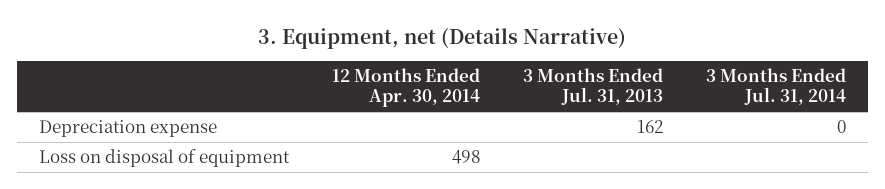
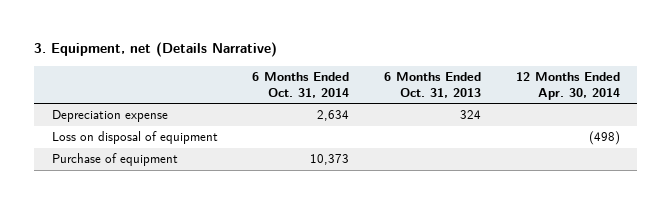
- | 12 Months Ended Apr. 30, 2014 | 3 Months Ended Jul. 31, 2013 | 3 Months Ended Jul. 31, 2014
+ | 6 Months Ended Oct. 31, 2014 | 6 Months Ended Oct. 31, 2013 | 12 Months Ended Apr. 30, 2014
- Loss on disposal of equipment | 498 | |
+ Loss on disposal of equipment | | | (498)
+ Purchase of equipment | 10,373 | |

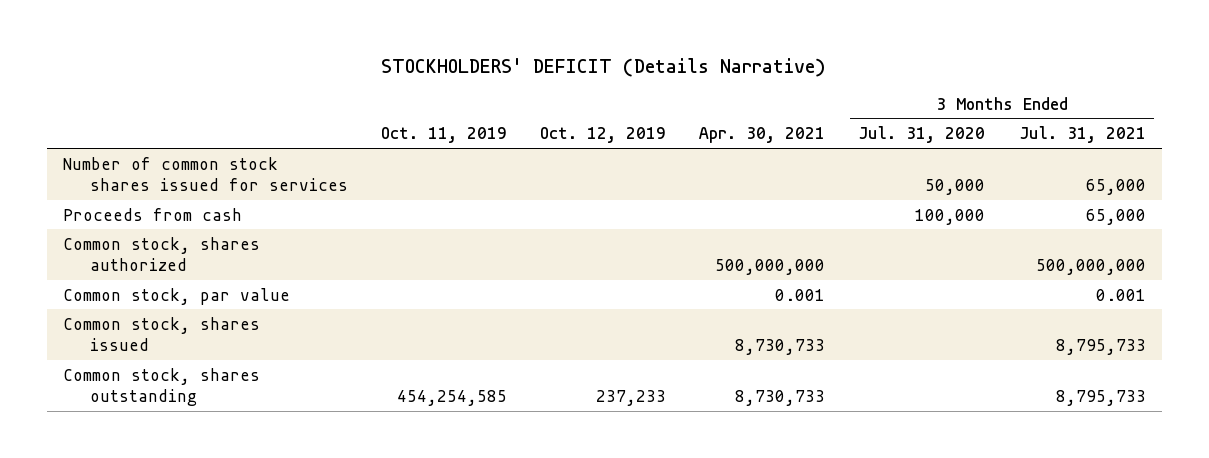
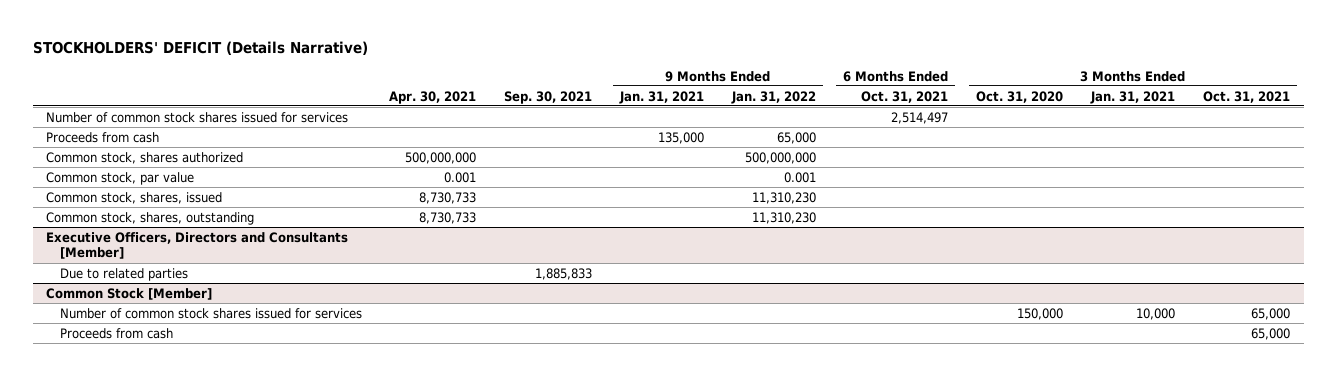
- | Oct. 11, 2019 | Oct. 12, 2019 | Apr. 30, 2021 | 3 Months Ended Jul. 31, 2020 | 3 Months Ended Jul. 31, 2021
+ | Apr. 30, 2021 | Sep. 30, 2021 | 9 Months Ended Jan. 31, 2021 | 9 Months Ended Jan. 31, 2022 | 6 Months Ended Oct. 31, 2021 | 3 Months Ended Oct. 31, 2020 | 3 Months Ended Jan. 31, 2021 | 3 Months Ended Oct. 31, 2021
- Common stock, shares issued | | | 8,730,733 | | 8,795,733
- Common stock, shares outstanding | 454,254,585 | 237,233 | 8,730,733 | | 8,795,733
+ Common stock, shares, issued | 8,730,733 | | | 11,310,230 | | | |
+ Common stock, shares, outstanding | 8,730,733 | | | 11,310,230 | | | |
+ Executive Officers, Directors and Consultants [Member]
+ Due to related parties | | 1,885,833 | | | | | |
+ Common Stock [Member]
+ Number of common stock shares issued for services | | | | | | 150,000 | 10,000 | 65,000
+ Proceeds from cash | | | | | | | | 65,000

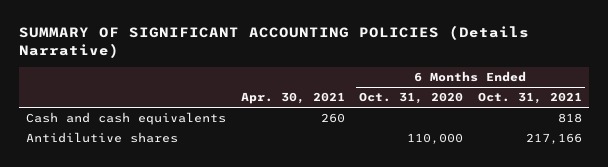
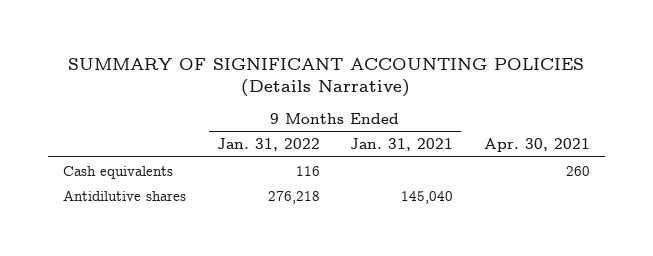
- | Apr. 30, 2021 | 6 Months Ended Oct. 31, 2020 | 6 Months Ended Oct. 31, 2021
+ | 9 Months Ended Jan. 31, 2022 | 9 Months Ended Jan. 31, 2021 | Apr. 30, 2021
- Cash and cash equivalents | 260 | | 818
+ Cash equivalents | 116 | | 260

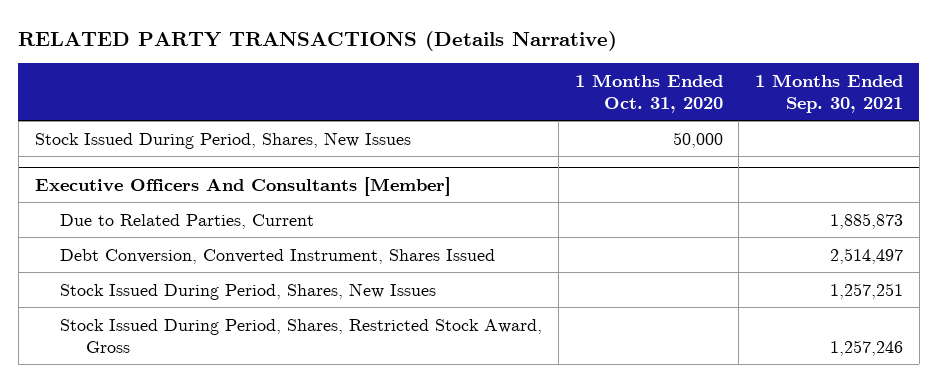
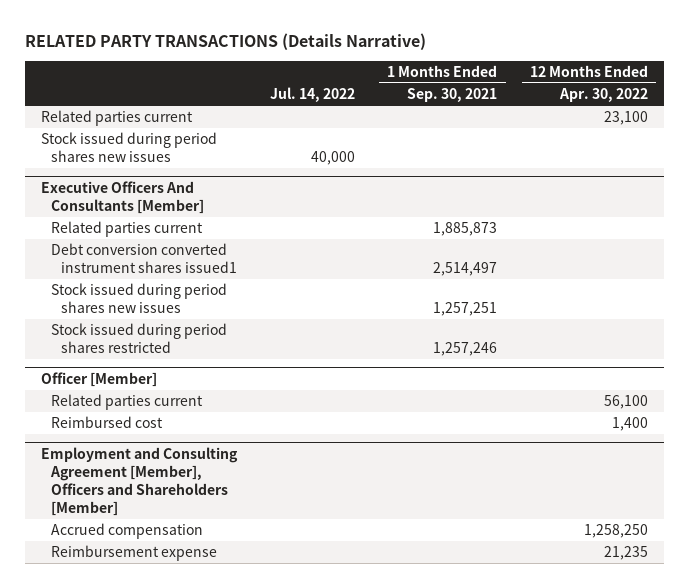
- | 1 Months Ended Oct. 31, 2020 | 1 Months Ended Sep. 30, 2021
+ | Jul. 14, 2022 | 1 Months Ended Sep. 30, 2021 | 12 Months Ended Apr. 30, 2022
- Stock Issued During Period, Shares, New Issues | 50,000 |
+ Related parties current | | | 23,100
+ Stock issued during period shares new issues | 40,000 | |
@ Executive Officers And Consultants [Member]
- Due to Related Parties, Current | | 1,885,873
- Debt Conversion, Converted Instrument, Shares Issued | | 2,514,497
- Stock Issued During Period, Shares, New Issues | | 1,257,251
- Stock Issued During Period, Shares, Restricted Stock Award, Gross | | 1,257,246
+ Related parties current | | 1,885,873 |
+ Debt conversion converted instrument shares issued1 | | 2,514,497 |
+ Stock issued during period shares new issues | | 1,257,251 |
+ Stock issued during period shares restricted | | 1,257,246 |
+ Officer [Member]
+ Related parties current | | | 56,100
+ Reimbursed cost | | | 1,400
+ Employment and Consulting Agreement [Member], Officers and Shareholders [Member]
+ Accrued compensation | | | 1,258,250
+ Reimbursement expense | | | 21,235

